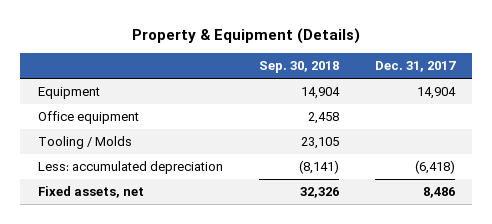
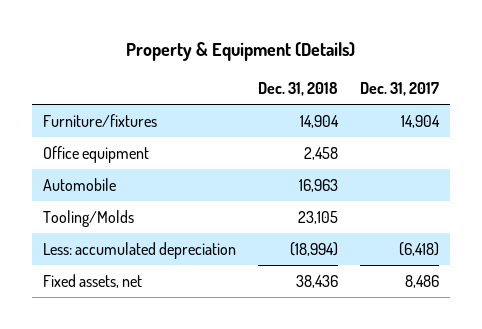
- | Sep. 30, 2018 | Dec. 31, 2017
+ | Dec. 31, 2018 | Dec. 31, 2017
- Equipment | 14,904 | 14,904
+ Furniture/fixtures | 14,904 | 14,904
- Tooling / Molds | 23,105 |
+ Automobile | 16,963 |
+ Tooling/Molds | 23,105 |

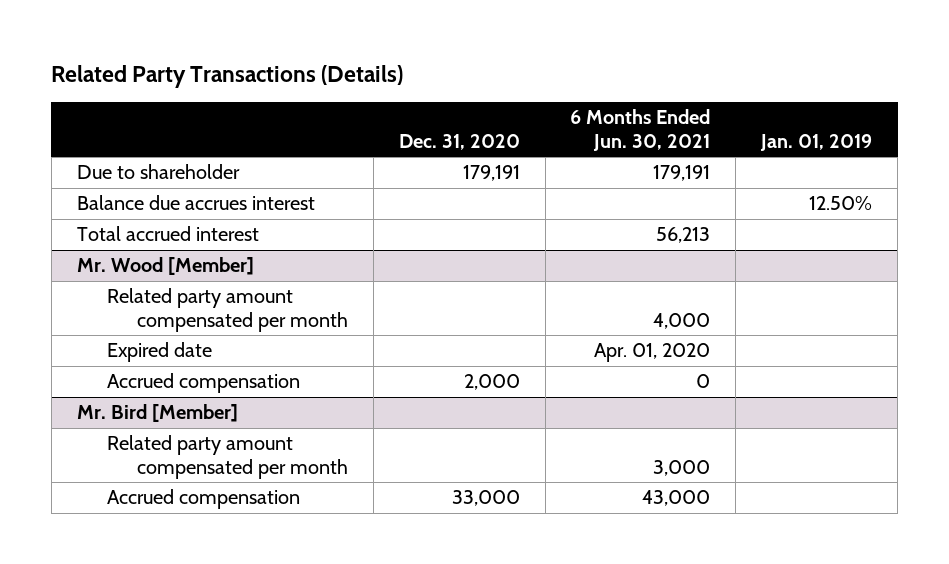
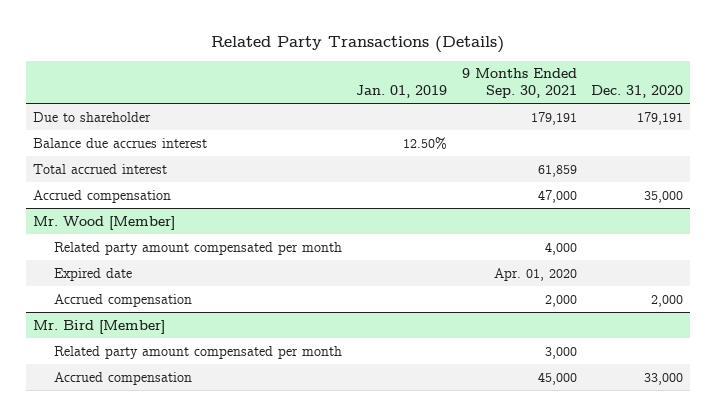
- | Dec. 31, 2020 | 6 Months Ended Jun. 30, 2021 | Jan. 01, 2019
+ | Jan. 01, 2019 | 9 Months Ended Sep. 30, 2021 | Dec. 31, 2020
+ Accrued compensation | | 47,000 | 35,000

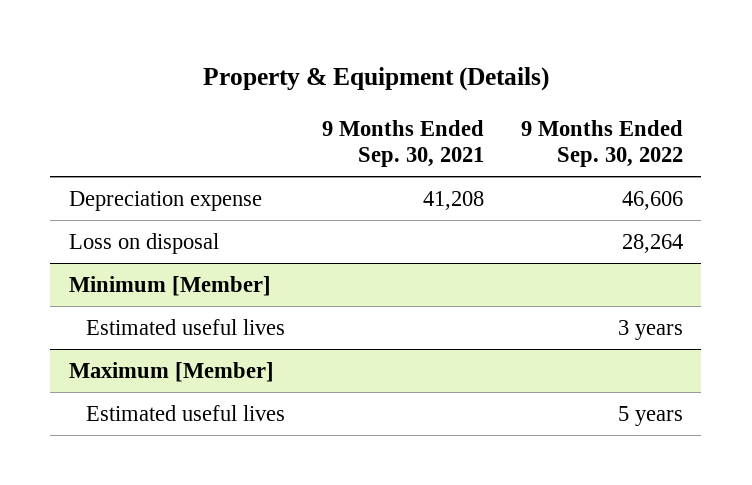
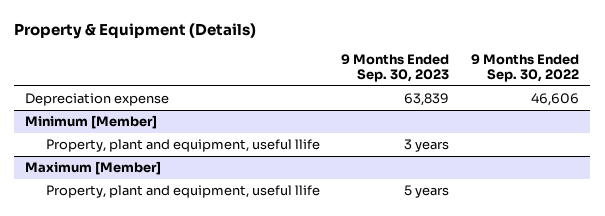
- | 9 Months Ended Sep. 30, 2021 | 9 Months Ended Sep. 30, 2022
+ | 9 Months Ended Sep. 30, 2023 | 9 Months Ended Sep. 30, 2022
- Loss on disposal | | 28,264
@ Minimum [Member]
- Estimated useful lives | | 3 years
+ Property, plant and equipment, useful llife | 3 years |
@ Maximum [Member]
- Estimated useful lives | | 5 years
+ Property, plant and equipment, useful llife | 5 years |

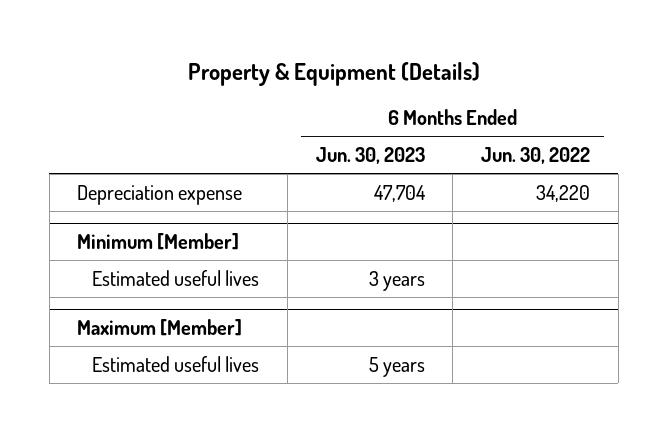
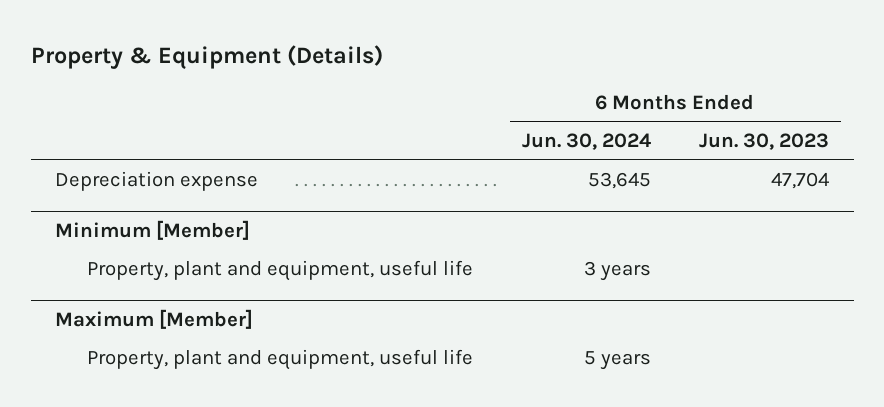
- | 6 Months Ended Jun. 30, 2023 | 6 Months Ended Jun. 30, 2022
+ | 6 Months Ended Jun. 30, 2024 | 6 Months Ended Jun. 30, 2023
@ Minimum [Member]
- Estimated useful lives | 3 years |
+ Property, plant and equipment, useful life | 3 years |
@ Maximum [Member]
- Estimated useful lives | 5 years |
+ Property, plant and equipment, useful life | 5 years |

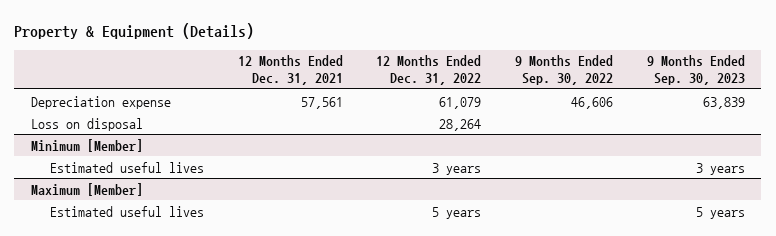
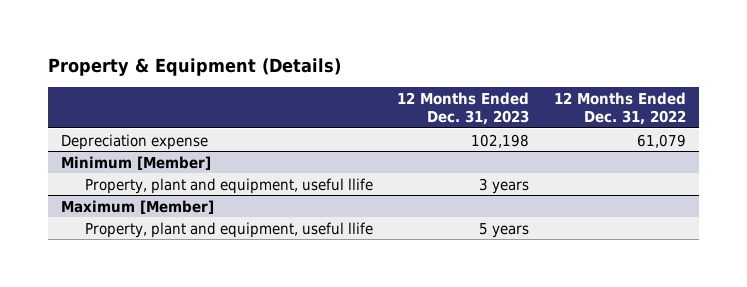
- | 12 Months Ended Dec. 31, 2021 | 12 Months Ended Dec. 31, 2022 | 9 Months Ended Sep. 30, 2022 | 9 Months Ended Sep. 30, 2023
+ | 12 Months Ended Dec. 31, 2023 | 12 Months Ended Dec. 31, 2022
- Loss on disposal | | 28,264 | |
@ Minimum [Member]
- Estimated useful lives | | 3 years | | 3 years
+ Property, plant and equipment, useful llife | 3 years |
@ Maximum [Member]
- Estimated useful lives | | 5 years | | 5 years
+ Property, plant and equipment, useful llife | 5 years |

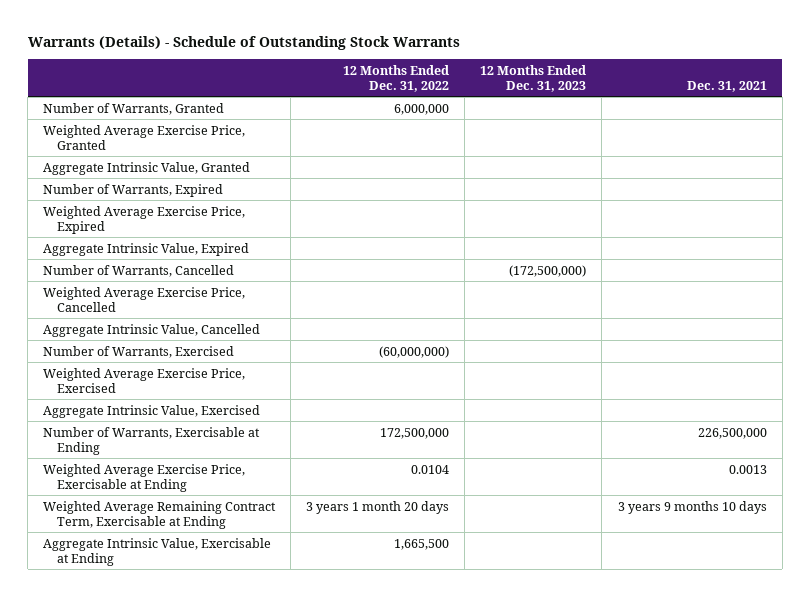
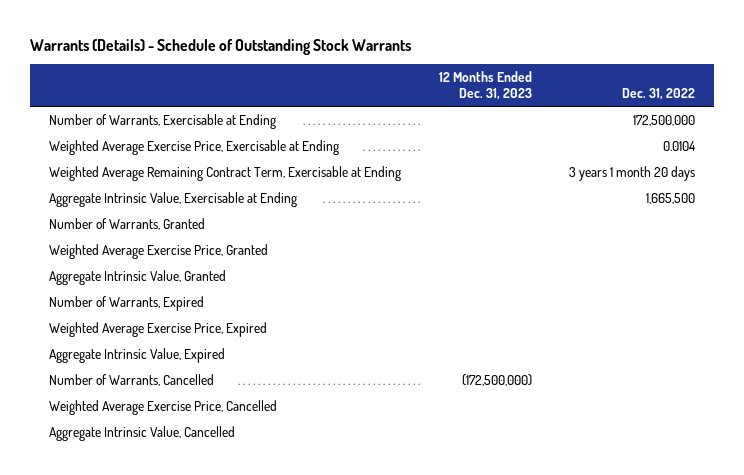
- | 12 Months Ended Dec. 31, 2022 | 12 Months Ended Dec. 31, 2023 | Dec. 31, 2021
+ | 12 Months Ended Dec. 31, 2023 | Dec. 31, 2022
moved up: Number of Warrants, Exercisable at Ending | | 172,500,000
moved up: Weighted Average Exercise Price, Exercisable at Ending | | 0.0104
moved up: Weighted Average Remaining Contract Term, Exercisable at Ending | | 3 years 1 month 20 days
moved up: Aggregate Intrinsic Value, Exercisable at Ending | | 1,665,500
- Number of Warrants, Exercised | (60,000,000) | |
- Weighted Average Exercise Price, Exercised
- Aggregate Intrinsic Value, Exercised

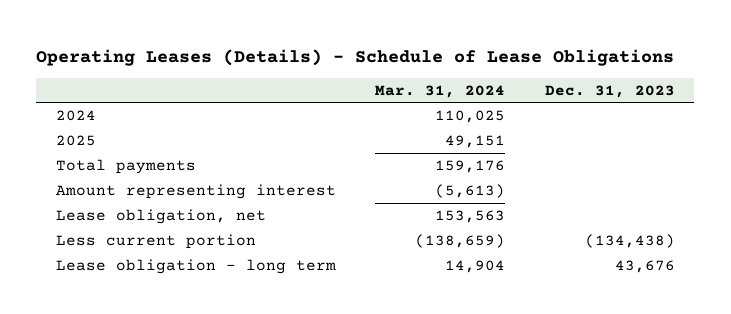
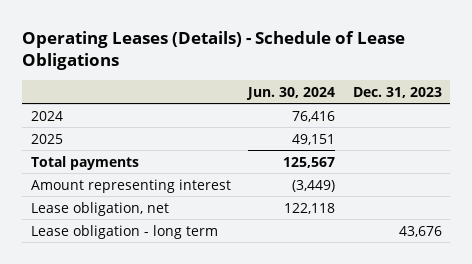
- | Mar. 31, 2024 | Dec. 31, 2023
+ | Jun. 30, 2024 | Dec. 31, 2023
- Less current portion | (138,659) | (134,438)

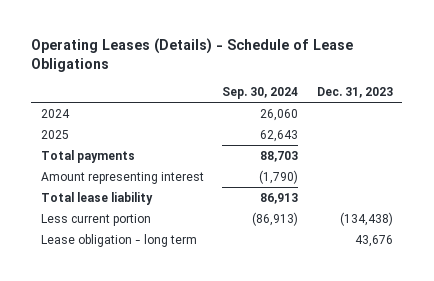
- | Jun. 30, 2024 | Dec. 31, 2023
+ | Sep. 30, 2024 | Dec. 31, 2023
- Lease obligation, net | 122,118 |
+ Total lease liability | 86,913 |
+ Less current portion | (86,913) | (134,438)

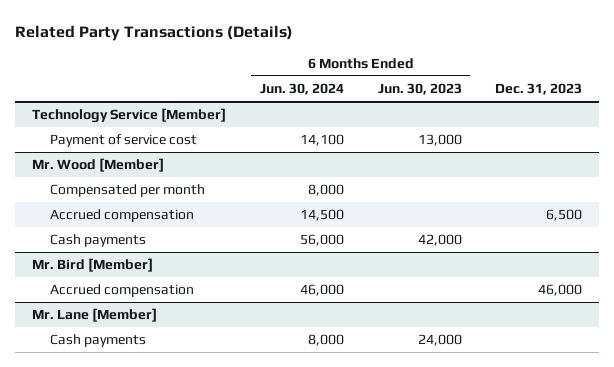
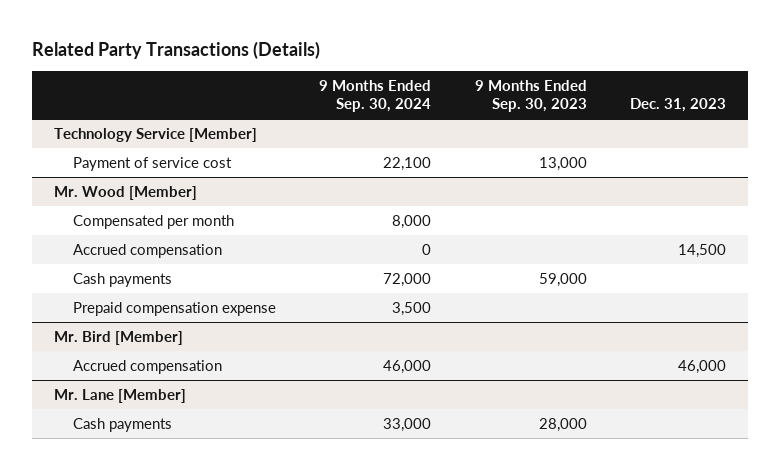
- | 6 Months Ended Jun. 30, 2024 | 6 Months Ended Jun. 30, 2023 | Dec. 31, 2023
+ | 9 Months Ended Sep. 30, 2024 | 9 Months Ended Sep. 30, 2023 | Dec. 31, 2023
@ Mr. Wood [Member]
- Accrued compensation | 14,500 | | 6,500
+ Accrued compensation | 0 | | 14,500
+ Prepaid compensation expense | 3,500 | |

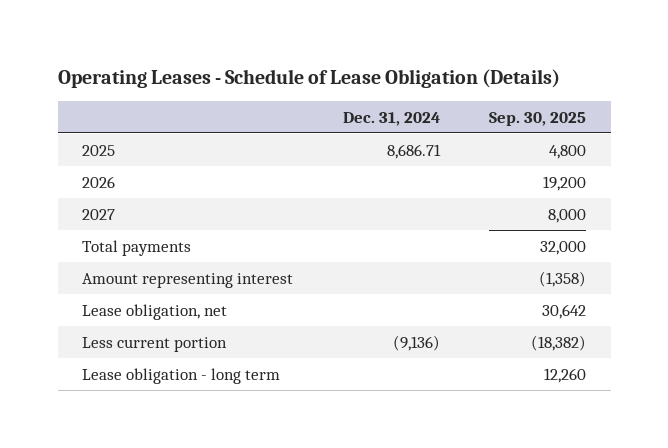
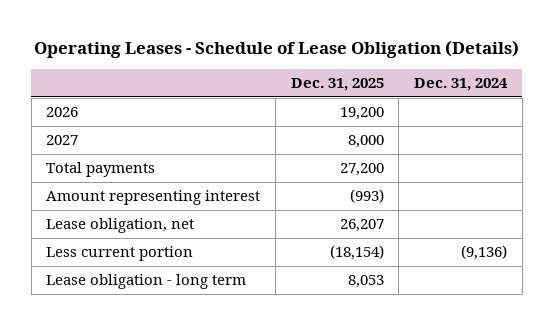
- | Dec. 31, 2024 | Sep. 30, 2025
+ | Dec. 31, 2025 | Dec. 31, 2024
- 2025 | 8,686.71 | 4,800

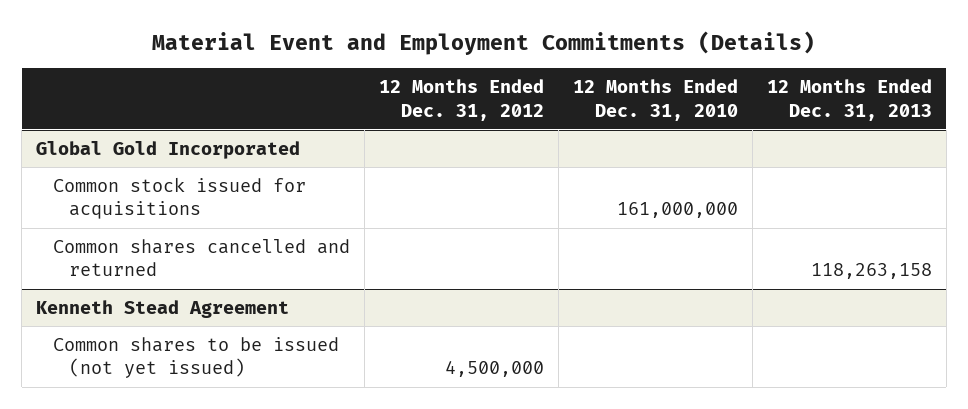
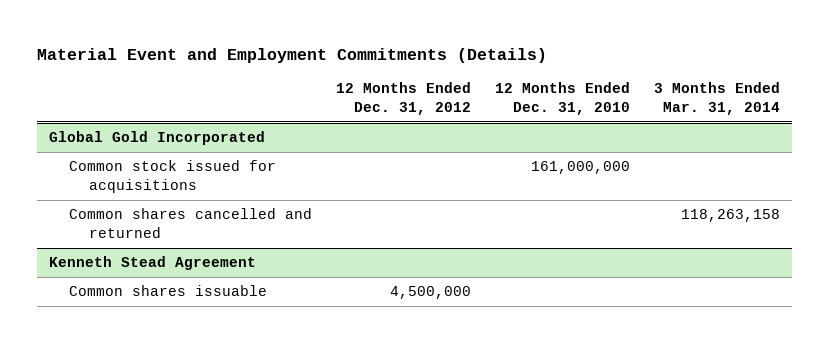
- | 12 Months Ended Dec. 31, 2012 | 12 Months Ended Dec. 31, 2010 | 12 Months Ended Dec. 31, 2013
+ | 12 Months Ended Dec. 31, 2012 | 12 Months Ended Dec. 31, 2010 | 3 Months Ended Mar. 31, 2014
@ Kenneth Stead Agreement
- Common shares to be issued (not yet issued) | 4,500,000 | |
+ Common shares issuable | 4,500,000 | |

